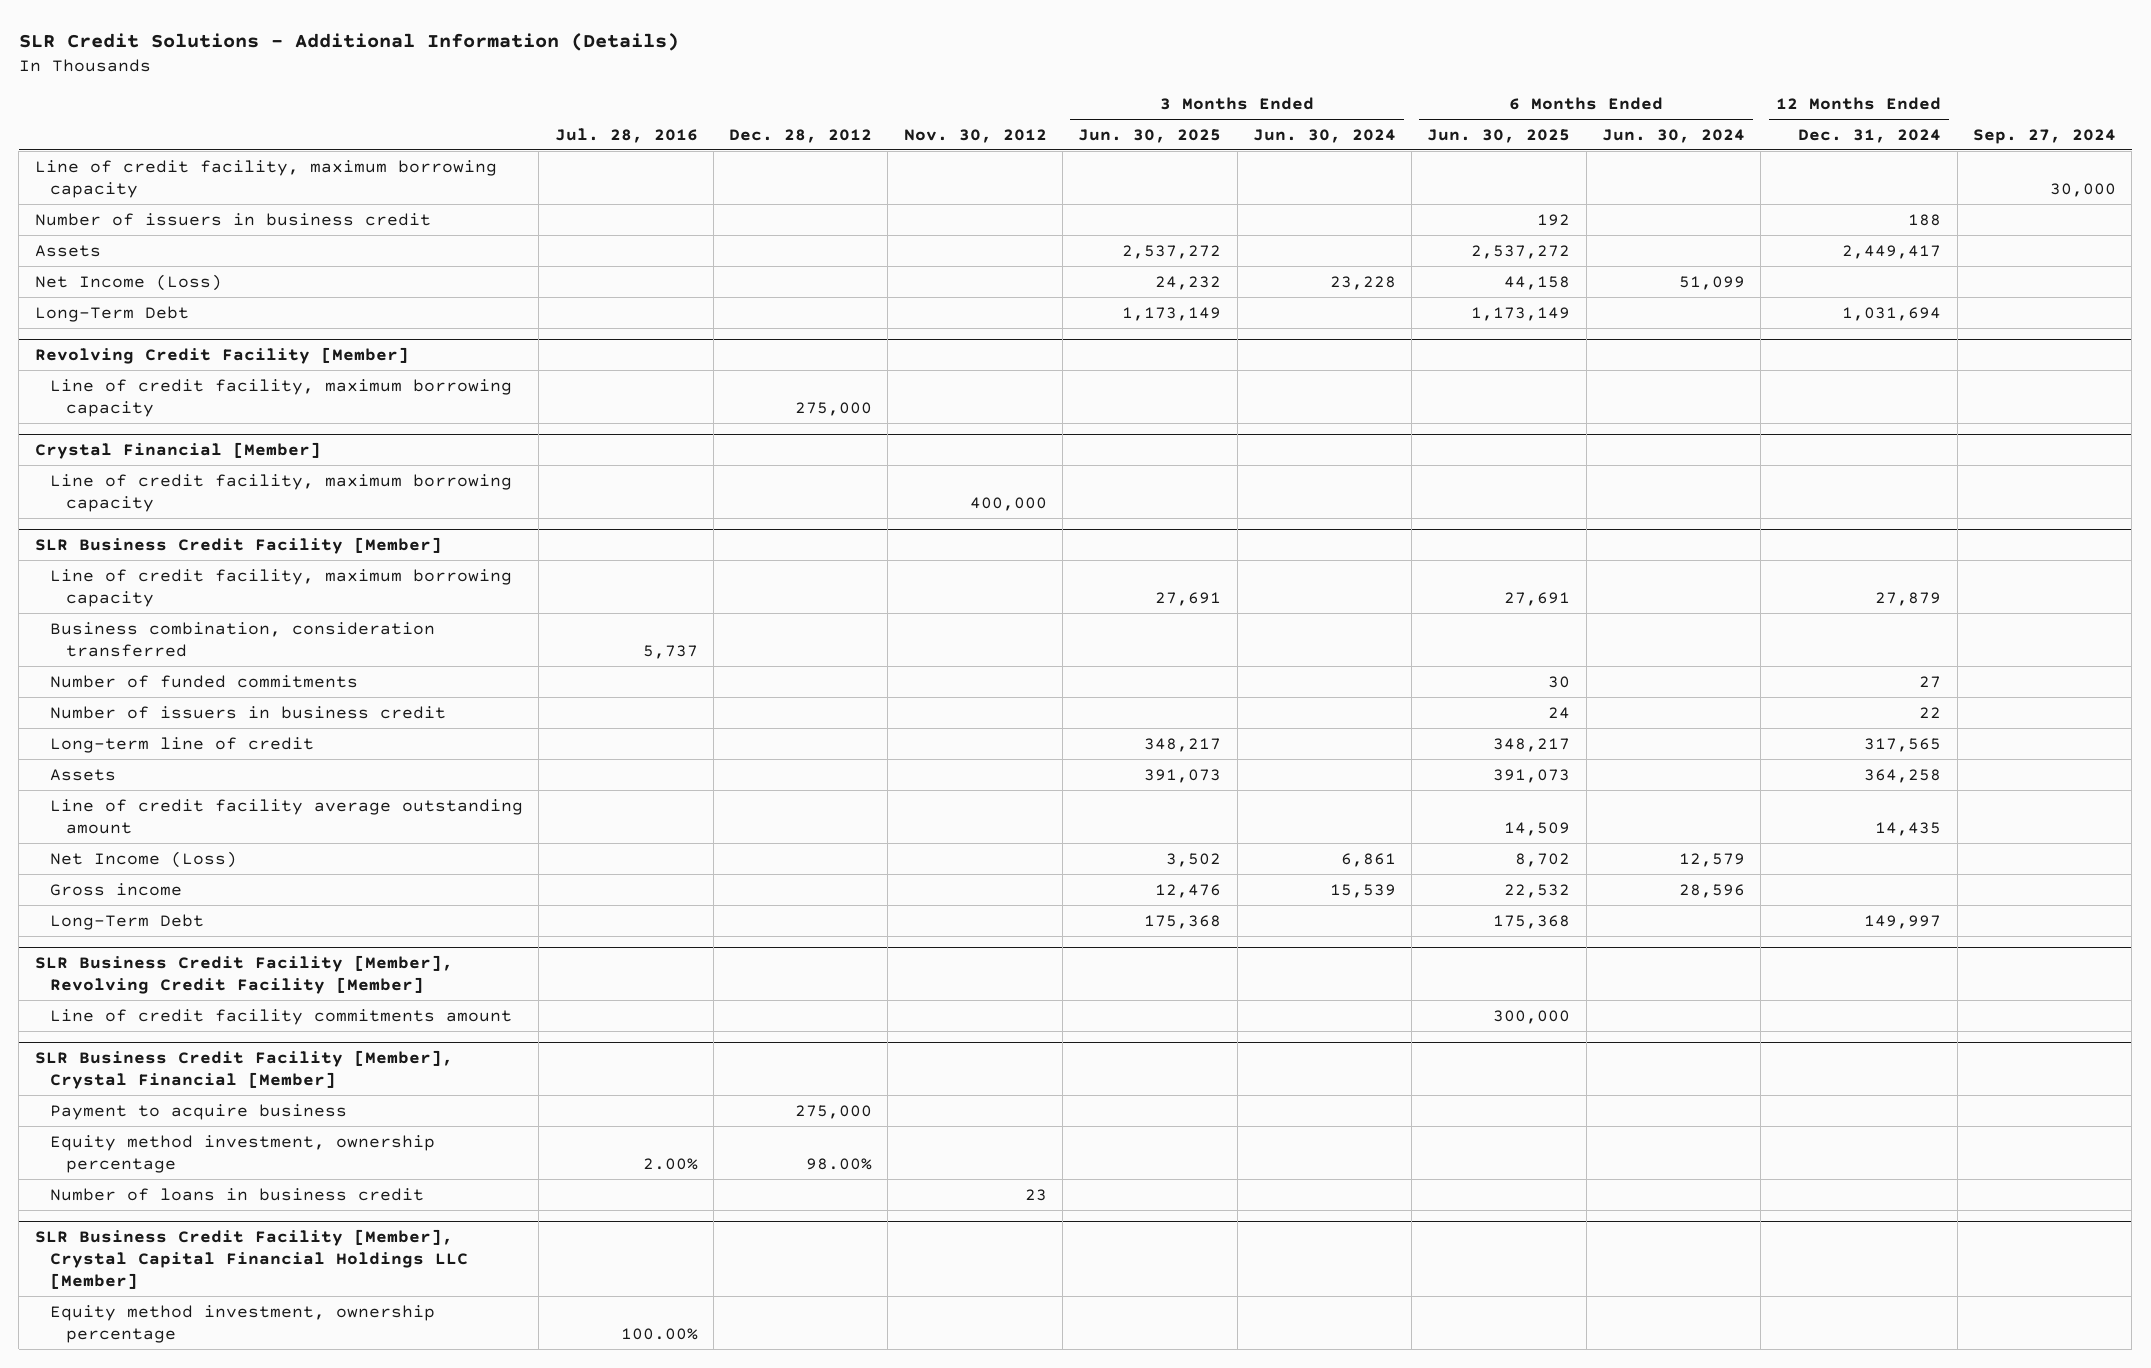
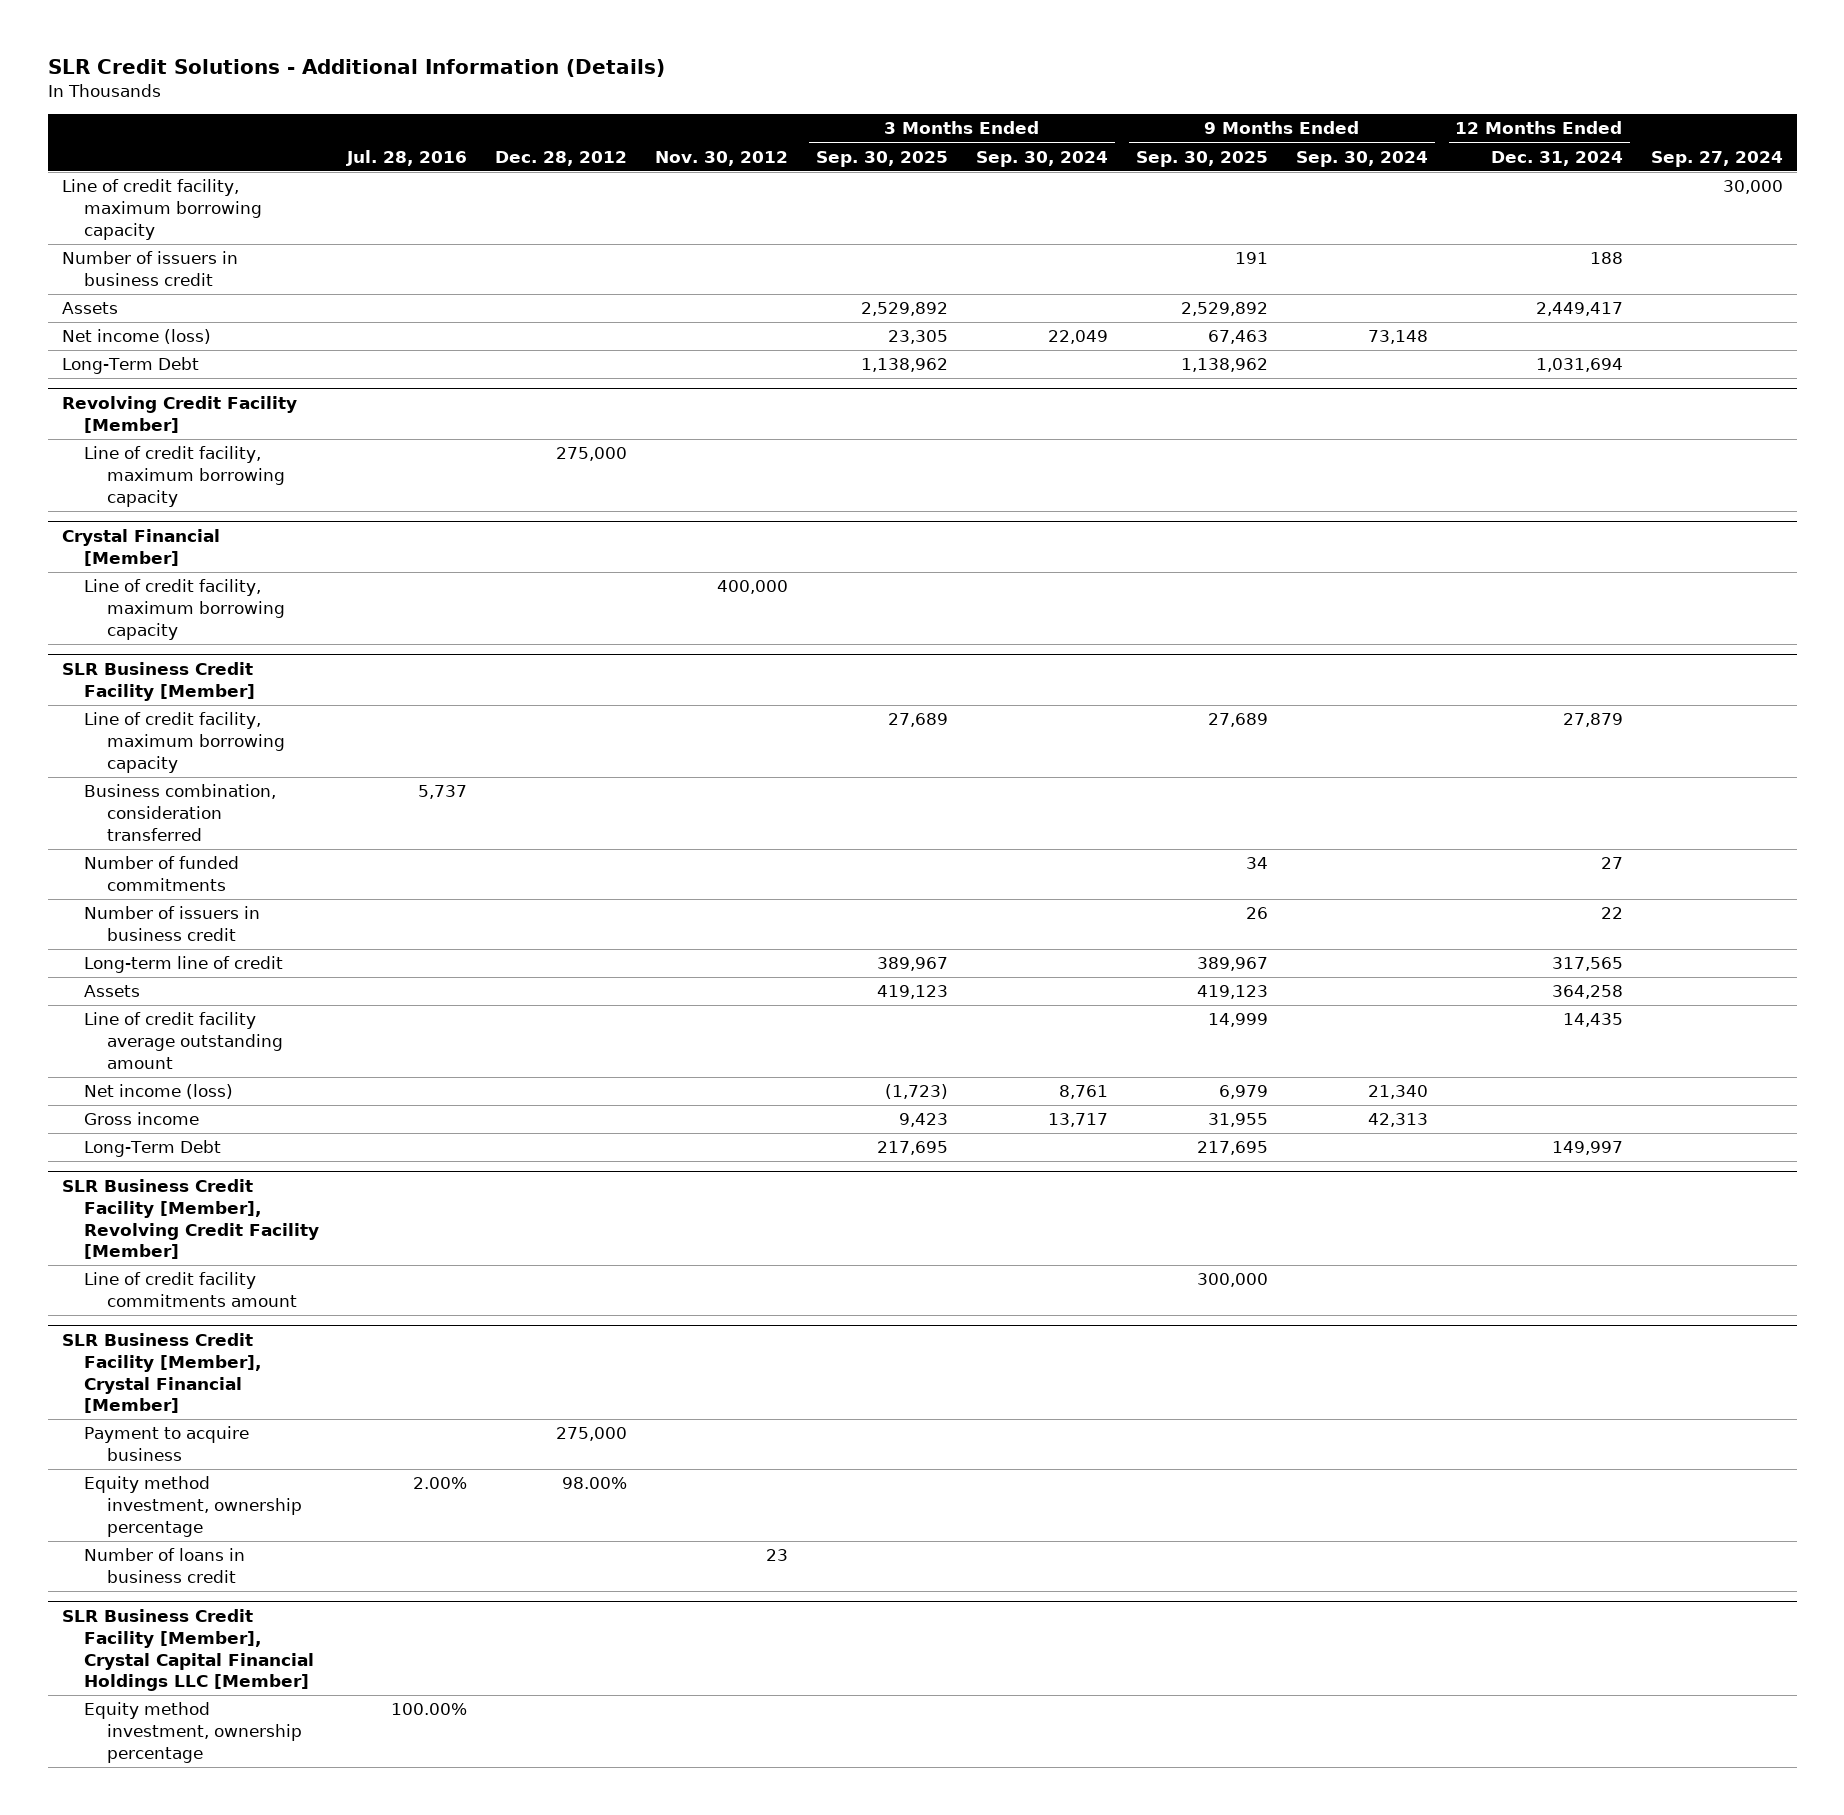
- | Jul. 28, 2016 | Dec. 28, 2012 | Nov. 30, 2012 | 3 Months Ended Jun. 30, 2025 | 3 Months Ended Jun. 30, 2024 | 6 Months Ended Jun. 30, 2025 | 6 Months Ended Jun. 30, 2024 | 12 Months Ended Dec. 31, 2024 | Sep. 27, 2024
+ | Jul. 28, 2016 | Dec. 28, 2012 | Nov. 30, 2012 | 3 Months Ended Sep. 30, 2025 | 3 Months Ended Sep. 30, 2024 | 9 Months Ended Sep. 30, 2025 | 9 Months Ended Sep. 30, 2024 | 12 Months Ended Dec. 31, 2024 | Sep. 27, 2024
- Net Income (Loss) | | | | 24,232 | 23,228 | 44,158 | 51,099 | |
+ Net income (loss) | | | | 23,305 | 22,049 | 67,463 | 73,148 | |
@ SLR Business Credit Facility [Member]
- Net Income (Loss) | | | | 3,502 | 6,861 | 8,702 | 12,579 | |
+ Net income (loss) | | | | (1,723) | 8,761 | 6,979 | 21,340 | |

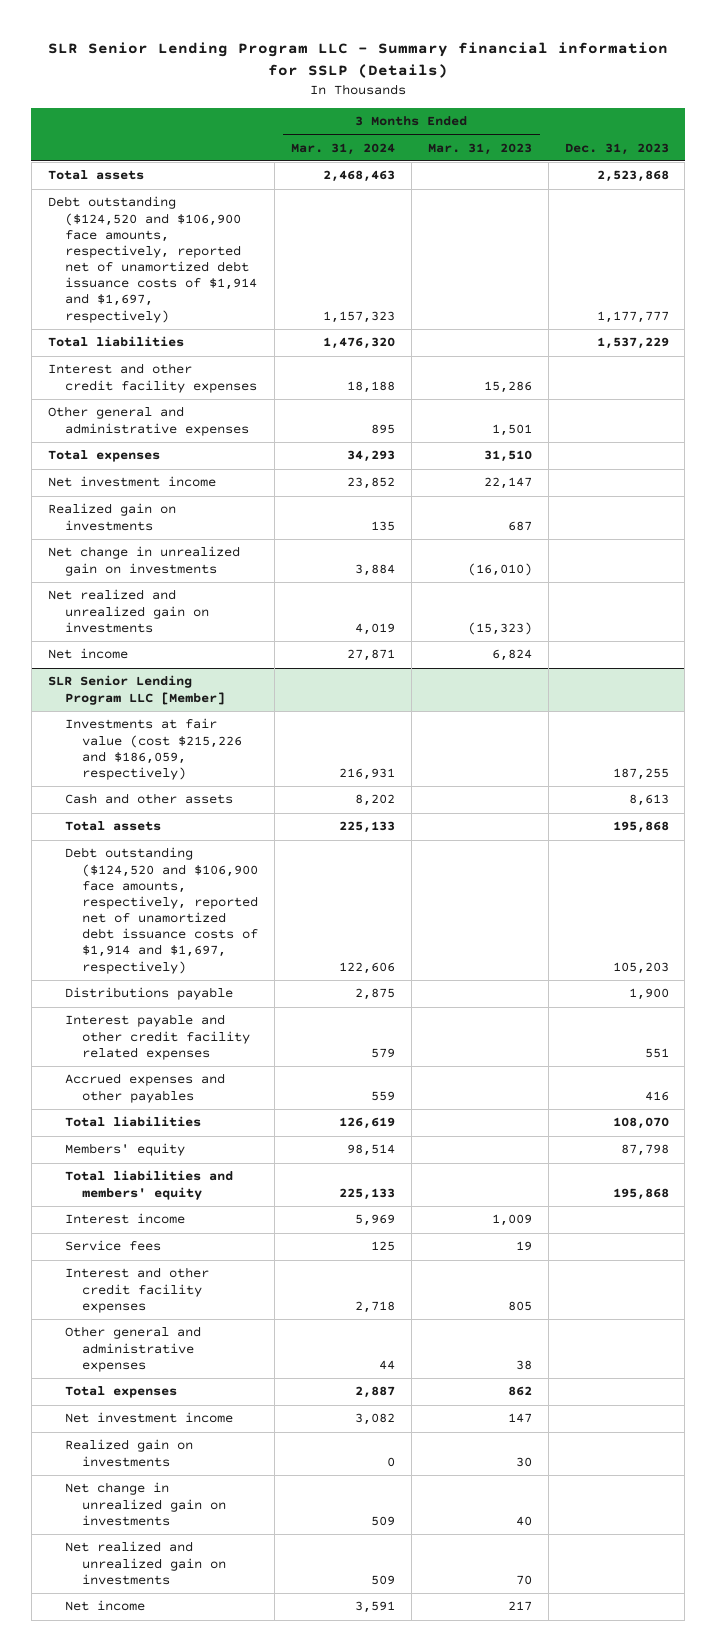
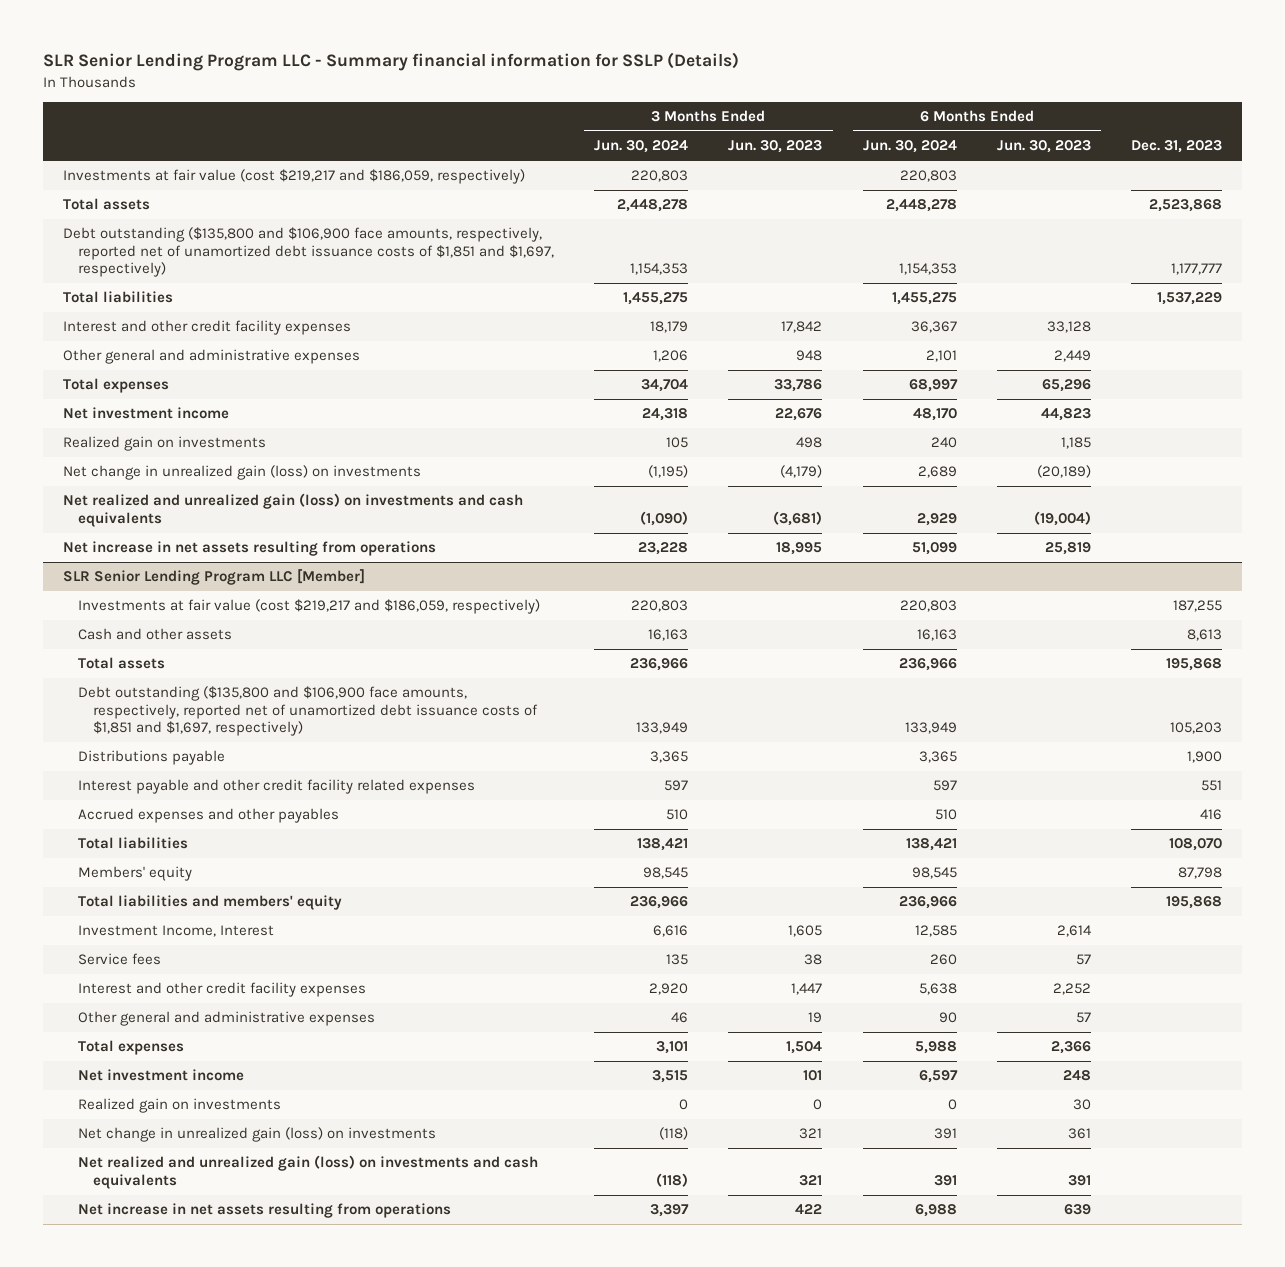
- | 3 Months Ended Mar. 31, 2024 | 3 Months Ended Mar. 31, 2023 | Dec. 31, 2023
+ | 3 Months Ended Jun. 30, 2024 | 3 Months Ended Jun. 30, 2023 | 6 Months Ended Jun. 30, 2024 | 6 Months Ended Jun. 30, 2023 | Dec. 31, 2023
+ Investments at fair value (cost $219,217 and $186,059, respectively) | 220,803 | | 220,803 | |
- Debt outstanding ($124,520 and $106,900 face amounts, respectively, reported net of unamortized debt issuance costs of $1,914 and $1,697, respectively) | 1,157,323 | | 1,177,777
+ Debt outstanding ($135,800 and $106,900 face amounts, respectively, reported net of unamortized debt issuance costs of $1,851 and $1,697, respectively) | 1,154,353 | | 1,154,353 | | 1,177,777
- Net change in unrealized gain on investments | 3,884 | (16,010) |
- Net realized and unrealized gain on investments | 4,019 | (15,323) |
- Net income | 27,871 | 6,824 |
+ Net change in unrealized gain (loss) on investments | (1,195) | (4,179) | 2,689 | (20,189) |
+ Net realized and unrealized gain (loss) on investments and cash equivalents | (1,090) | (3,681) | 2,929 | (19,004) |
+ Net increase in net assets resulting from operations | 23,228 | 18,995 | 51,099 | 25,819 |
@ SLR Senior Lending Program LLC [Member]
- Investments at fair value (cost $215,226 and $186,059, respectively) | 216,931 | | 187,255
+ Investments at fair value (cost $219,217 and $186,059, respectively) | 220,803 | | 220,803 | | 187,255
- Debt outstanding ($124,520 and $106,900 face amounts, respectively, reported net of unamortized debt issuance costs of $1,914 and $1,697, respectively) | 122,606 | | 105,203
+ Debt outstanding ($135,800 and $106,900 face amounts, respectively, reported net of unamortized debt issuance costs of $1,851 and $1,697, respectively) | 133,949 | | 133,949 | | 105,203
- Interest income | 5,969 | 1,009 |
+ Investment Income, Interest | 6,616 | 1,605 | 12,585 | 2,614 |
- Net change in unrealized gain on investments | 509 | 40 |
- Net realized and unrealized gain on investments | 509 | 70 |
- Net income | 3,591 | 217 |
+ Net change in unrealized gain (loss) on investments | (118) | 321 | 391 | 361 |
+ Net realized and unrealized gain (loss) on investments and cash equivalents | (118) | 321 | 391 | 391 |
+ Net increase in net assets resulting from operations | 3,397 | 422 | 6,988 | 639 |

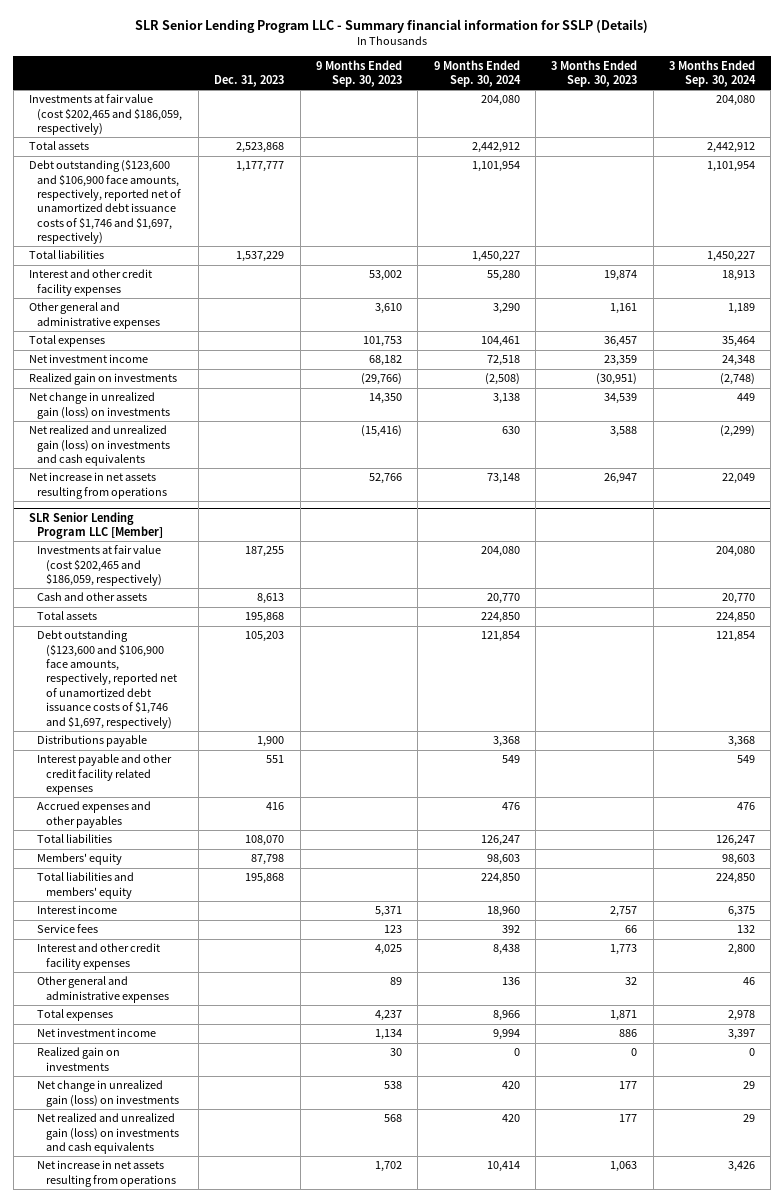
- | 3 Months Ended Jun. 30, 2024 | 3 Months Ended Jun. 30, 2023 | 6 Months Ended Jun. 30, 2024 | 6 Months Ended Jun. 30, 2023 | Dec. 31, 2023
+ | Dec. 31, 2023 | 9 Months Ended Sep. 30, 2023 | 9 Months Ended Sep. 30, 2024 | 3 Months Ended Sep. 30, 2023 | 3 Months Ended Sep. 30, 2024
- Investments at fair value (cost $219,217 and $186,059, respectively) | 220,803 | | 220,803 | |
+ Investments at fair value (cost $202,465 and $186,059, respectively) | | | 204,080 | | 204,080
- Debt outstanding ($135,800 and $106,900 face amounts, respectively, reported net of unamortized debt issuance costs of $1,851 and $1,697, respectively) | 1,154,353 | | 1,154,353 | | 1,177,777
+ Debt outstanding ($123,600 and $106,900 face amounts, respectively, reported net of unamortized debt issuance costs of $1,746 and $1,697, respectively) | 1,177,777 | | 1,101,954 | | 1,101,954
@ SLR Senior Lending Program LLC [Member]
- Investments at fair value (cost $219,217 and $186,059, respectively) | 220,803 | | 220,803 | | 187,255
+ Investments at fair value (cost $202,465 and $186,059, respectively) | 187,255 | | 204,080 | | 204,080
- Debt outstanding ($135,800 and $106,900 face amounts, respectively, reported net of unamortized debt issuance costs of $1,851 and $1,697, respectively) | 133,949 | | 133,949 | | 105,203
+ Debt outstanding ($123,600 and $106,900 face amounts, respectively, reported net of unamortized debt issuance costs of $1,746 and $1,697, respectively) | 105,203 | | 121,854 | | 121,854
- Investment Income, Interest | 6,616 | 1,605 | 12,585 | 2,614 |
+ Interest income | | 5,371 | 18,960 | 2,757 | 6,375

